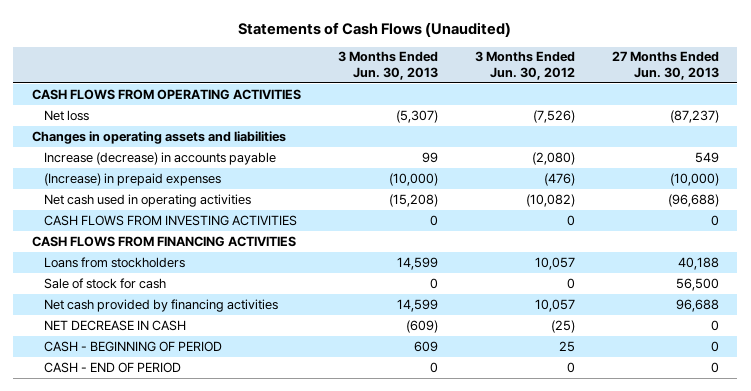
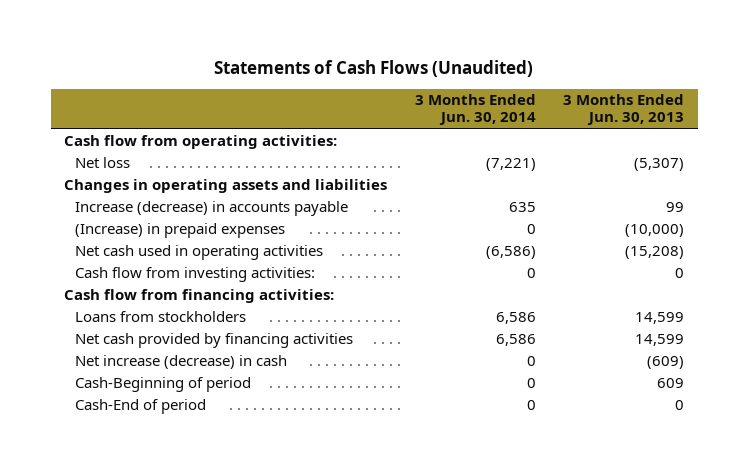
- | 3 Months Ended Jun. 30, 2013 | 3 Months Ended Jun. 30, 2012 | 27 Months Ended Jun. 30, 2013
+ | 3 Months Ended Jun. 30, 2014 | 3 Months Ended Jun. 30, 2013
- CASH FLOWS FROM OPERATING ACTIVITIES
+ Cash flow from operating activities:
- CASH FLOWS FROM INVESTING ACTIVITIES | 0 | 0 | 0
- CASH FLOWS FROM FINANCING ACTIVITIES
+ Cash flow from investing activities: | 0 | 0
+ Cash flow from financing activities:
- Sale of stock for cash | 0 | 0 | 56,500
- NET DECREASE IN CASH | (609) | (25) | 0
- CASH - BEGINNING OF PERIOD | 609 | 25 | 0
- CASH - END OF PERIOD | 0 | 0 | 0
+ Net increase (decrease) in cash | 0 | (609)
+ Cash-Beginning of period | 0 | 609
+ Cash-End of period | 0 | 0

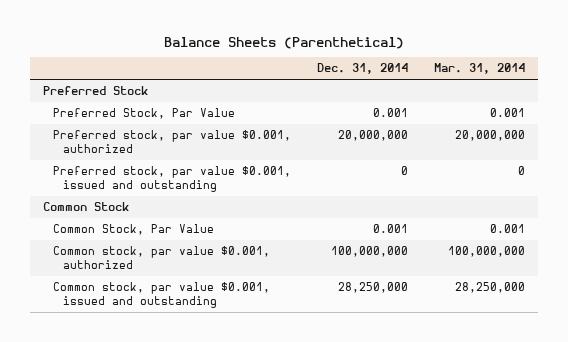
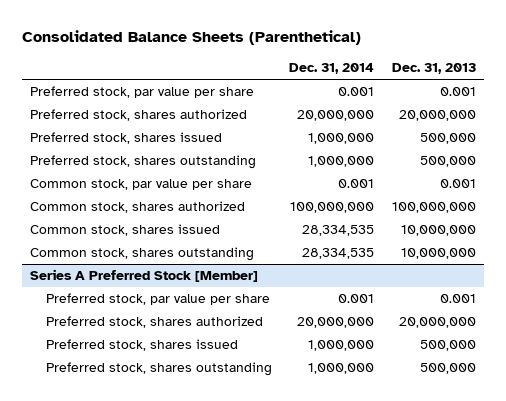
- Balance Sheets (Parenthetical)
+ Consolidated Balance Sheets (Parenthetical)
- | Dec. 31, 2014 | Mar. 31, 2014
+ | Dec. 31, 2014 | Dec. 31, 2013
- Preferred Stock
- Preferred Stock, Par Value | 0.001 | 0.001
- Preferred stock, par value $0.001, authorized | 20,000,000 | 20,000,000
- Preferred stock, par value $0.001, issued and outstanding | 0 | 0
- Common Stock
- Common Stock, Par Value | 0.001 | 0.001
- Common stock, par value $0.001, authorized | 100,000,000 | 100,000,000
- Common stock, par value $0.001, issued and outstanding | 28,250,000 | 28,250,000
+ Preferred stock, par value per share | 0.001 | 0.001
+ Preferred stock, shares authorized | 20,000,000 | 20,000,000
+ Preferred stock, shares issued | 1,000,000 | 500,000
+ Preferred stock, shares outstanding | 1,000,000 | 500,000
+ Common stock, par value per share | 0.001 | 0.001
+ Common stock, shares authorized | 100,000,000 | 100,000,000
+ Common stock, shares issued | 28,334,535 | 10,000,000
+ Common stock, shares outstanding | 28,334,535 | 10,000,000
+ Series A Preferred Stock [Member]
+ Preferred stock, par value per share | 0.001 | 0.001
+ Preferred stock, shares authorized | 20,000,000 | 20,000,000
+ Preferred stock, shares issued | 1,000,000 | 500,000
+ Preferred stock, shares outstanding | 1,000,000 | 500,000

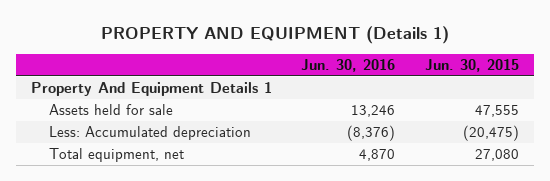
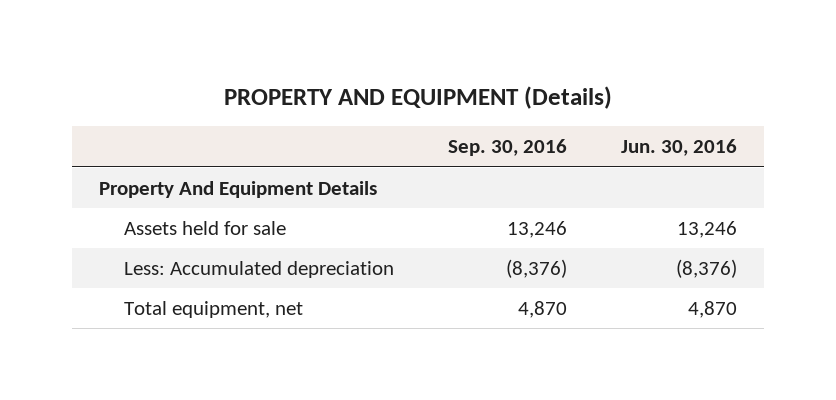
- PROPERTY AND EQUIPMENT (Details 1)
+ PROPERTY AND EQUIPMENT (Details)
- | Jun. 30, 2016 | Jun. 30, 2015
+ | Sep. 30, 2016 | Jun. 30, 2016
- Property And Equipment Details 1
+ Property And Equipment Details

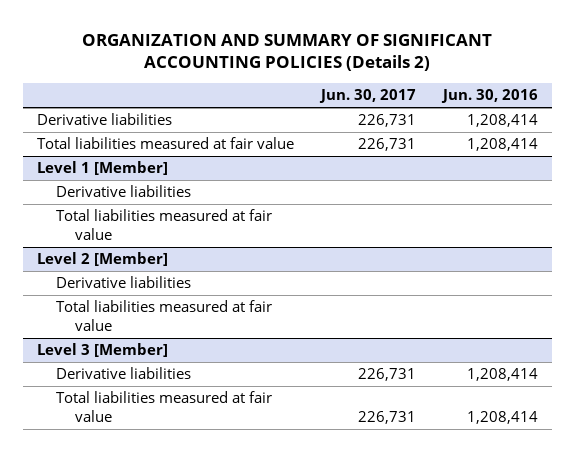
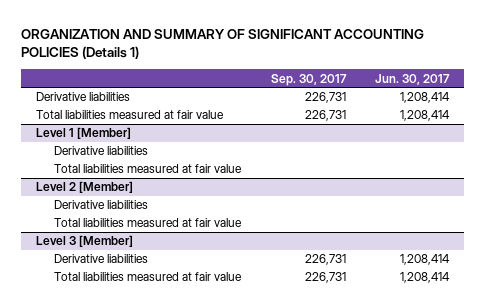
- ORGANIZATION AND SUMMARY OF SIGNIFICANT ACCOUNTING POLICIES (Details 2)
+ ORGANIZATION AND SUMMARY OF SIGNIFICANT ACCOUNTING POLICIES (Details 1)
- | Jun. 30, 2017 | Jun. 30, 2016
+ | Sep. 30, 2017 | Jun. 30, 2017
- Derivative liabilities | 226,731 | 1,208,414
- Total liabilities measured at fair value | 226,731 | 1,208,414
+ Derivative liabilities | 226,731 | 1,208,414
+ Total liabilities measured at fair value | 226,731 | 1,208,414
@ Level 3 [Member]
- Derivative liabilities | 226,731 | 1,208,414
- Total liabilities measured at fair value | 226,731 | 1,208,414
+ Derivative liabilities | 226,731 | 1,208,414
+ Total liabilities measured at fair value | 226,731 | 1,208,414

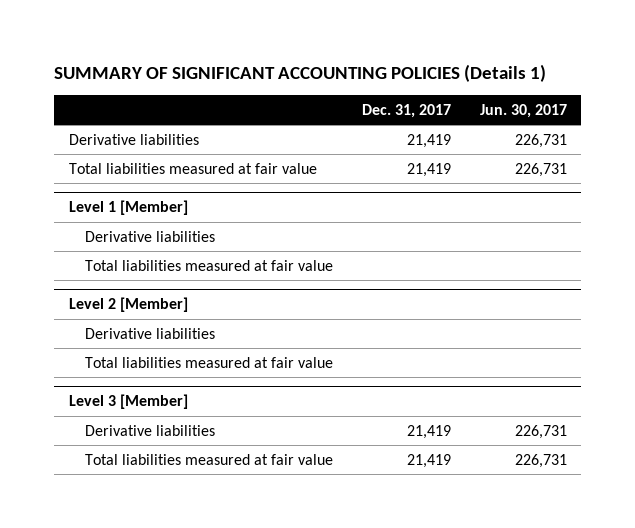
- ORGANIZATION AND SUMMARY OF SIGNIFICANT ACCOUNTING POLICIES (Details 1)
+ SUMMARY OF SIGNIFICANT ACCOUNTING POLICIES (Details 1)
- | Sep. 30, 2017 | Jun. 30, 2017
+ | Dec. 31, 2017 | Jun. 30, 2017
- Derivative liabilities | 226,731 | 1,208,414
- Total liabilities measured at fair value | 226,731 | 1,208,414
+ Derivative liabilities | 21,419 | 226,731
+ Total liabilities measured at fair value | 21,419 | 226,731
@ Level 3 [Member]
- Derivative liabilities | 226,731 | 1,208,414
- Total liabilities measured at fair value | 226,731 | 1,208,414
+ Derivative liabilities | 21,419 | 226,731
+ Total liabilities measured at fair value | 21,419 | 226,731

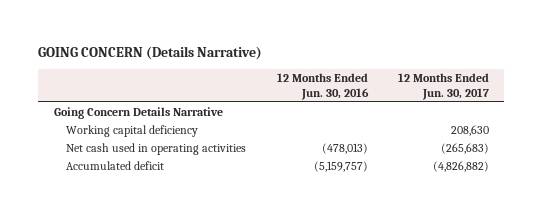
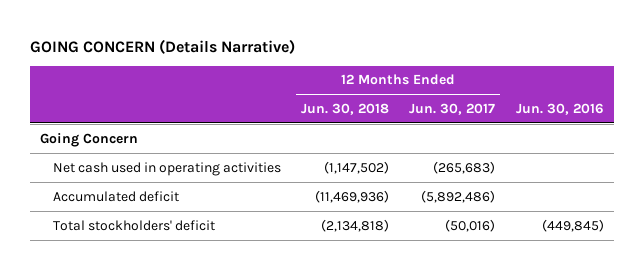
- | 12 Months Ended Jun. 30, 2016 | 12 Months Ended Jun. 30, 2017
+ | 12 Months Ended Jun. 30, 2018 | 12 Months Ended Jun. 30, 2017 | Jun. 30, 2016
- Going Concern Details Narrative
- Working capital deficiency | | 208,630
+ Going Concern
- Accumulated deficit | (5,159,757) | (4,826,882)
+ Accumulated deficit | (11,469,936) | (5,892,486) |
+ Total stockholders' deficit | (2,134,818) | (50,016) | (449,845)

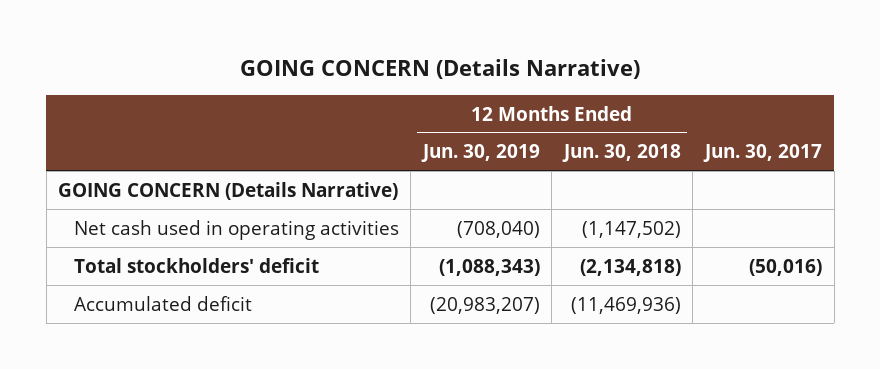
- | 12 Months Ended Jun. 30, 2018 | 12 Months Ended Jun. 30, 2017 | Jun. 30, 2016
+ | 12 Months Ended Jun. 30, 2019 | 12 Months Ended Jun. 30, 2018 | Jun. 30, 2017
- Going Concern
+ GOING CONCERN (Details Narrative)
moved down: Accumulated deficit | (20,983,207) | (11,469,936) |

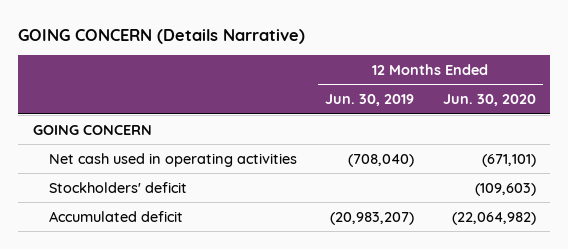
- | 12 Months Ended Jun. 30, 2019 | 12 Months Ended Jun. 30, 2018 | Jun. 30, 2017
+ | 12 Months Ended Jun. 30, 2019 | 12 Months Ended Jun. 30, 2020
- GOING CONCERN (Details Narrative)
+ GOING CONCERN
- Total stockholders' deficit | (1,088,343) | (2,134,818) | (50,016)
+ Stockholders' deficit | | (109,603)

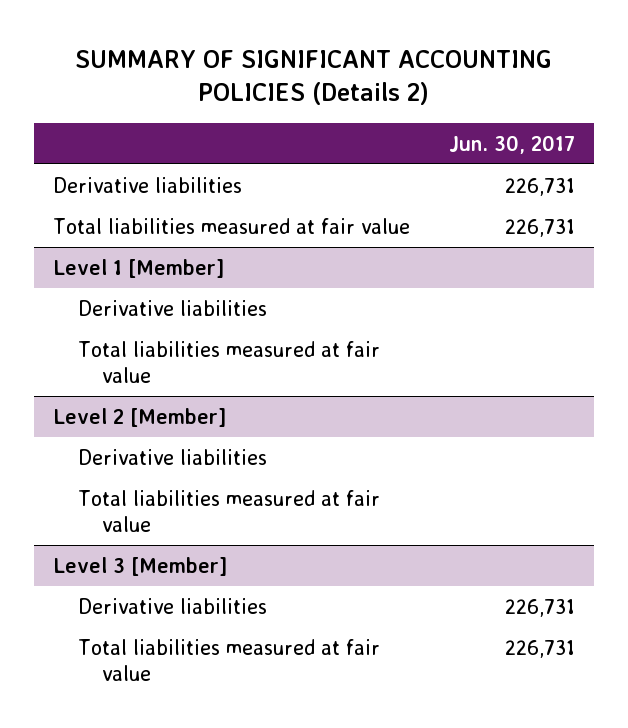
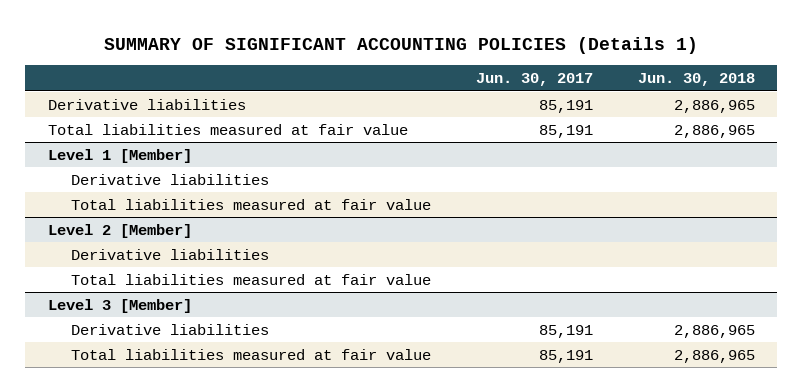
- SUMMARY OF SIGNIFICANT ACCOUNTING POLICIES (Details 2)
+ SUMMARY OF SIGNIFICANT ACCOUNTING POLICIES (Details 1)
- | Jun. 30, 2017
+ | Jun. 30, 2017 | Jun. 30, 2018
- Derivative liabilities | 226,731
- Total liabilities measured at fair value | 226,731
+ Derivative liabilities | 85,191 | 2,886,965
+ Total liabilities measured at fair value | 85,191 | 2,886,965
@ Level 3 [Member]
- Derivative liabilities | 226,731
- Total liabilities measured at fair value | 226,731
+ Derivative liabilities | 85,191 | 2,886,965
+ Total liabilities measured at fair value | 85,191 | 2,886,965

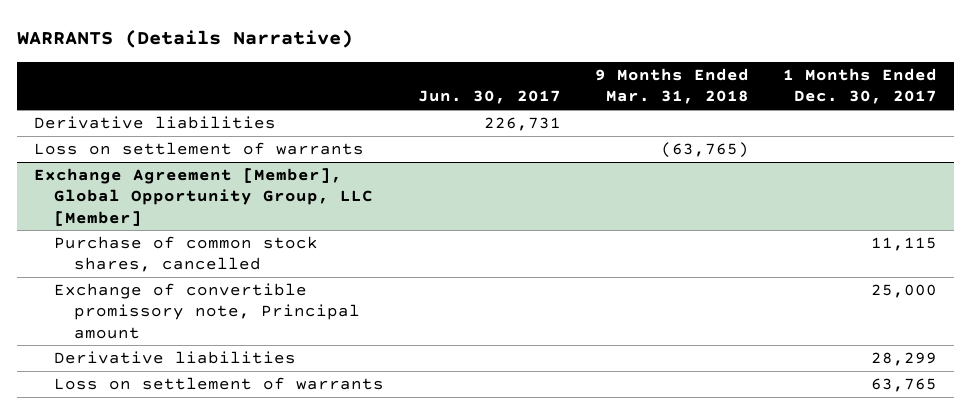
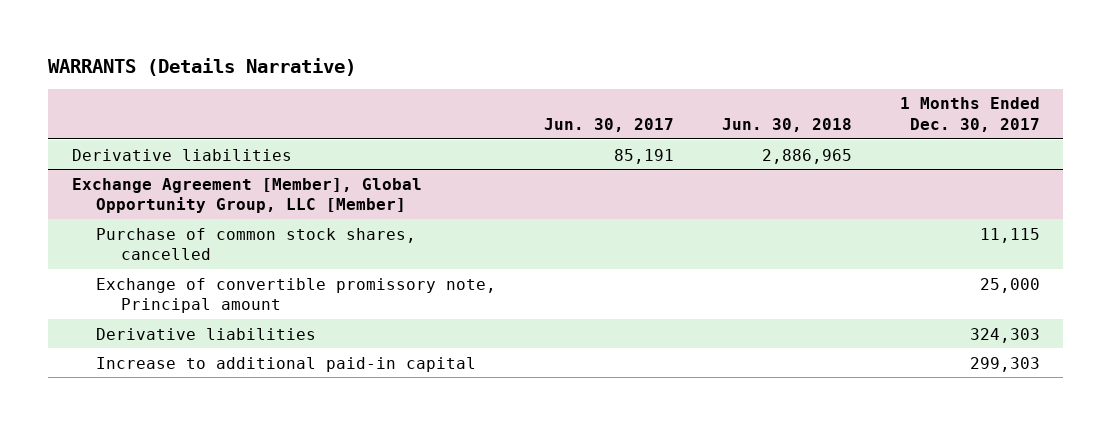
- | Jun. 30, 2017 | 9 Months Ended Mar. 31, 2018 | 1 Months Ended Dec. 30, 2017
+ | Jun. 30, 2017 | Jun. 30, 2018 | 1 Months Ended Dec. 30, 2017
- Derivative liabilities | 226,731 | |
- Loss on settlement of warrants | | (63,765) |
+ Derivative liabilities | 85,191 | 2,886,965 |
@ Exchange Agreement [Member], Global Opportunity Group, LLC [Member]
- Derivative liabilities | | | 28,299
- Loss on settlement of warrants | | | 63,765
+ Derivative liabilities | | | 324,303
+ Increase to additional paid-in capital | | | 299,303

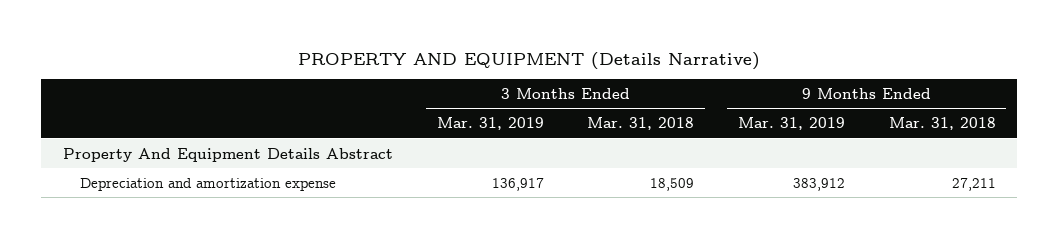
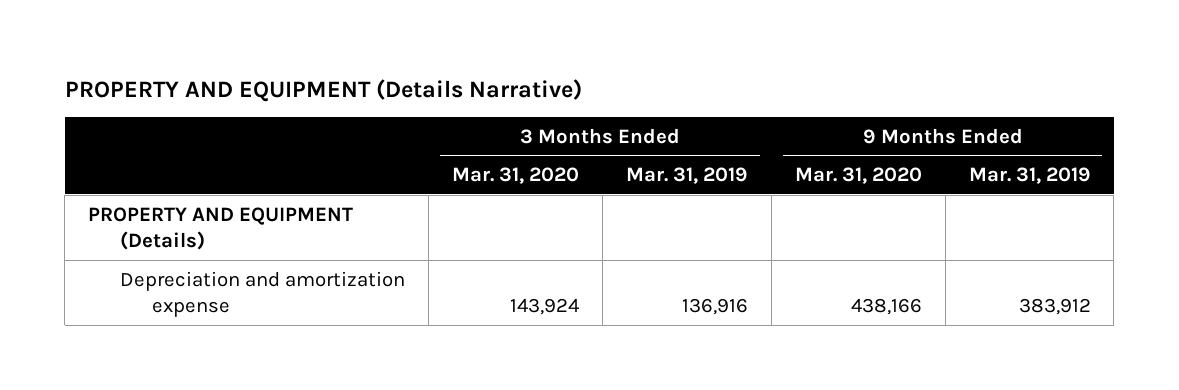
- | 3 Months Ended Mar. 31, 2019 | 3 Months Ended Mar. 31, 2018 | 9 Months Ended Mar. 31, 2019 | 9 Months Ended Mar. 31, 2018
+ | 3 Months Ended Mar. 31, 2020 | 3 Months Ended Mar. 31, 2019 | 9 Months Ended Mar. 31, 2020 | 9 Months Ended Mar. 31, 2019
- Property And Equipment Details Abstract
- Depreciation and amortization expense | 136,917 | 18,509 | 383,912 | 27,211
+ PROPERTY AND EQUIPMENT (Details)
+ Depreciation and amortization expense | 143,924 | 136,916 | 438,166 | 383,912

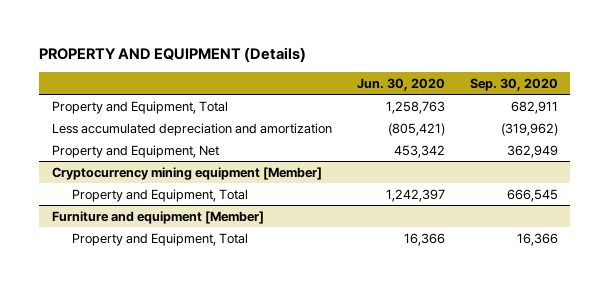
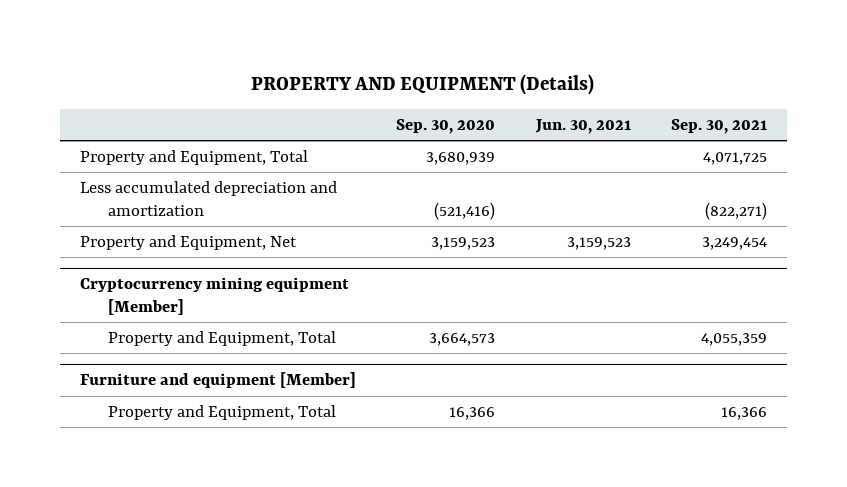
- | Jun. 30, 2020 | Sep. 30, 2020
+ | Sep. 30, 2020 | Jun. 30, 2021 | Sep. 30, 2021
- Property and Equipment, Total | 1,258,763 | 682,911
- Less accumulated depreciation and amortization | (805,421) | (319,962)
- Property and Equipment, Net | 453,342 | 362,949
+ Property and Equipment, Total | 3,680,939 | | 4,071,725
+ Less accumulated depreciation and amortization | (521,416) | | (822,271)
+ Property and Equipment, Net | 3,159,523 | 3,159,523 | 3,249,454
@ Cryptocurrency mining equipment [Member]
- Property and Equipment, Total | 1,242,397 | 666,545
+ Property and Equipment, Total | 3,664,573 | | 4,055,359

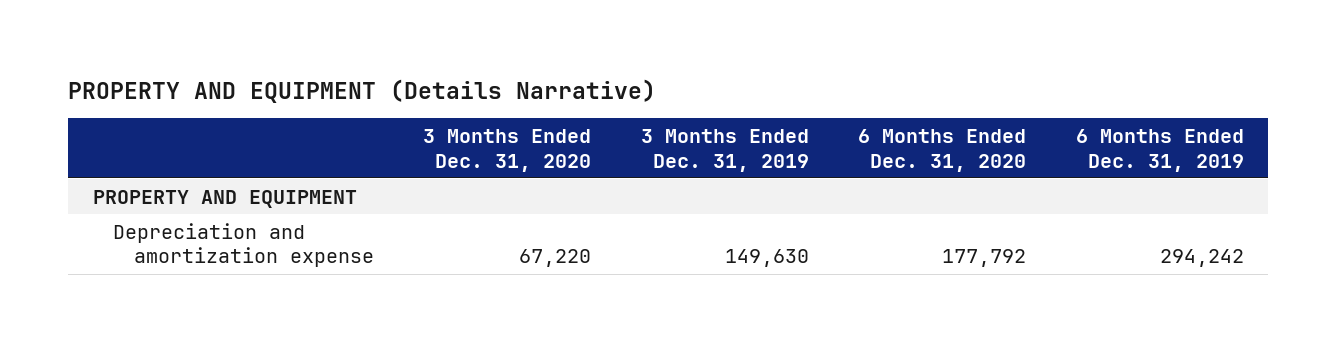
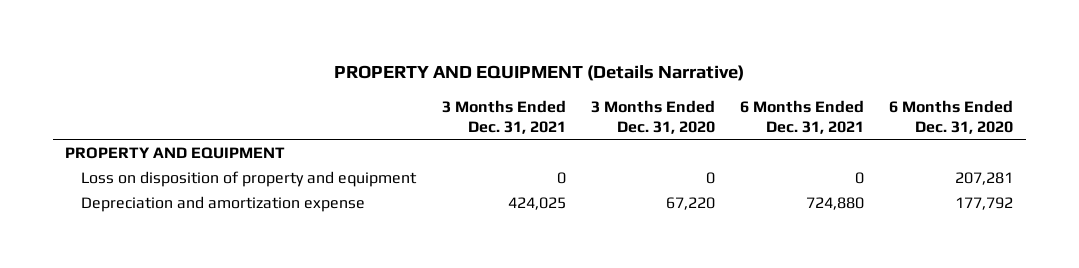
- | 3 Months Ended Dec. 31, 2020 | 3 Months Ended Dec. 31, 2019 | 6 Months Ended Dec. 31, 2020 | 6 Months Ended Dec. 31, 2019
+ | 3 Months Ended Dec. 31, 2021 | 3 Months Ended Dec. 31, 2020 | 6 Months Ended Dec. 31, 2021 | 6 Months Ended Dec. 31, 2020
+ Loss on disposition of property and equipment | 0 | 0 | 0 | 207,281

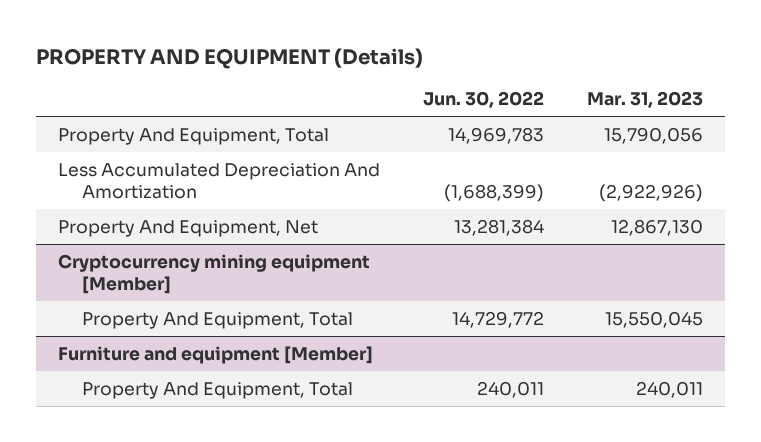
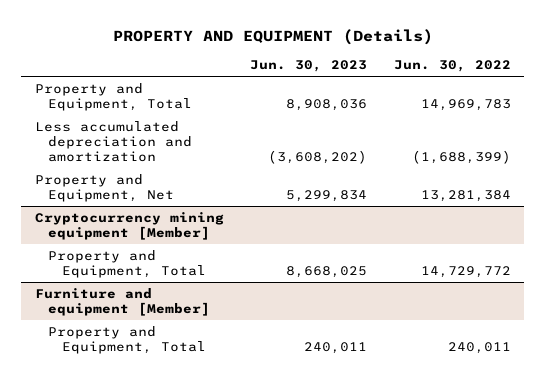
- | Jun. 30, 2022 | Mar. 31, 2023
+ | Jun. 30, 2023 | Jun. 30, 2022
- Property And Equipment, Total | 14,969,783 | 15,790,056
- Less Accumulated Depreciation And Amortization | (1,688,399) | (2,922,926)
- Property And Equipment, Net | 13,281,384 | 12,867,130
+ Property and Equipment, Total | 8,908,036 | 14,969,783
+ Less accumulated depreciation and amortization | (3,608,202) | (1,688,399)
+ Property and Equipment, Net | 5,299,834 | 13,281,384
@ Cryptocurrency mining equipment [Member]
- Property And Equipment, Total | 14,729,772 | 15,550,045
+ Property and Equipment, Total | 8,668,025 | 14,729,772
@ Furniture and equipment [Member]
- Property And Equipment, Total | 240,011 | 240,011
+ Property and Equipment, Total | 240,011 | 240,011

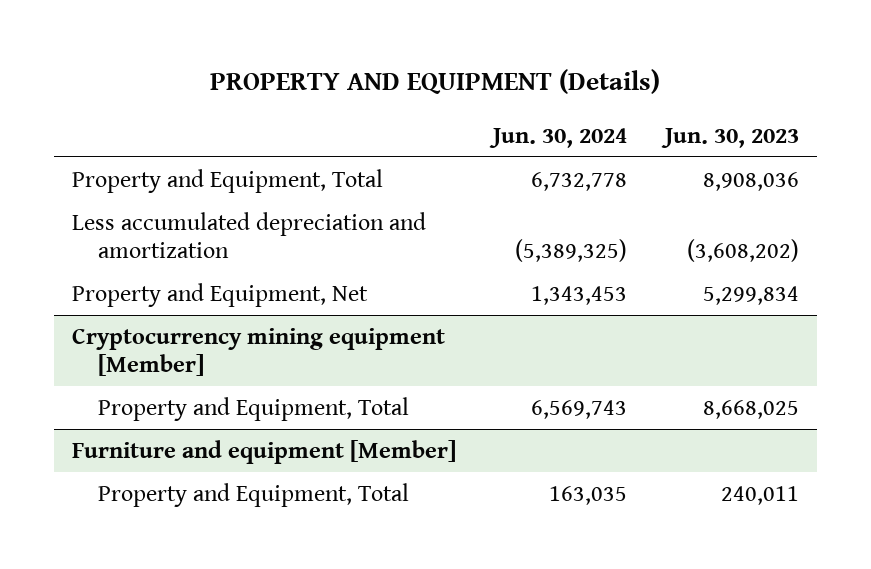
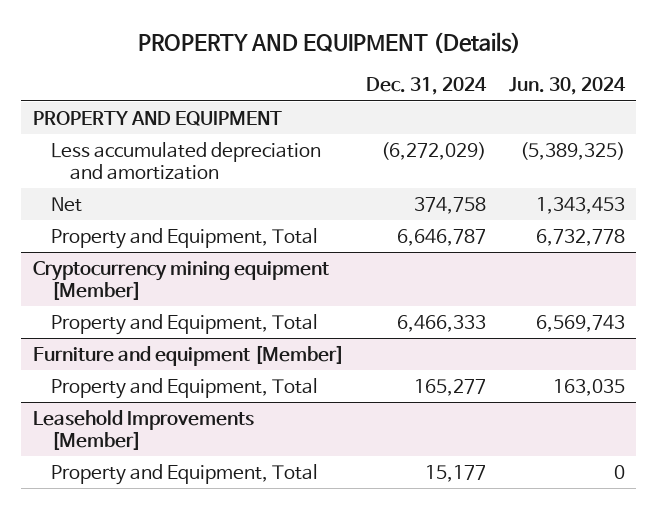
- | Jun. 30, 2024 | Jun. 30, 2023
+ | Dec. 31, 2024 | Jun. 30, 2024
+ PROPERTY AND EQUIPMENT
- Property and Equipment, Net | 1,343,453 | 5,299,834
+ Net | 374,758 | 1,343,453
moved down: Property and Equipment, Total | 6,646,787 | 6,732,778
+ Leasehold Improvements [Member]
+ Property and Equipment, Total | 15,177 | 0

